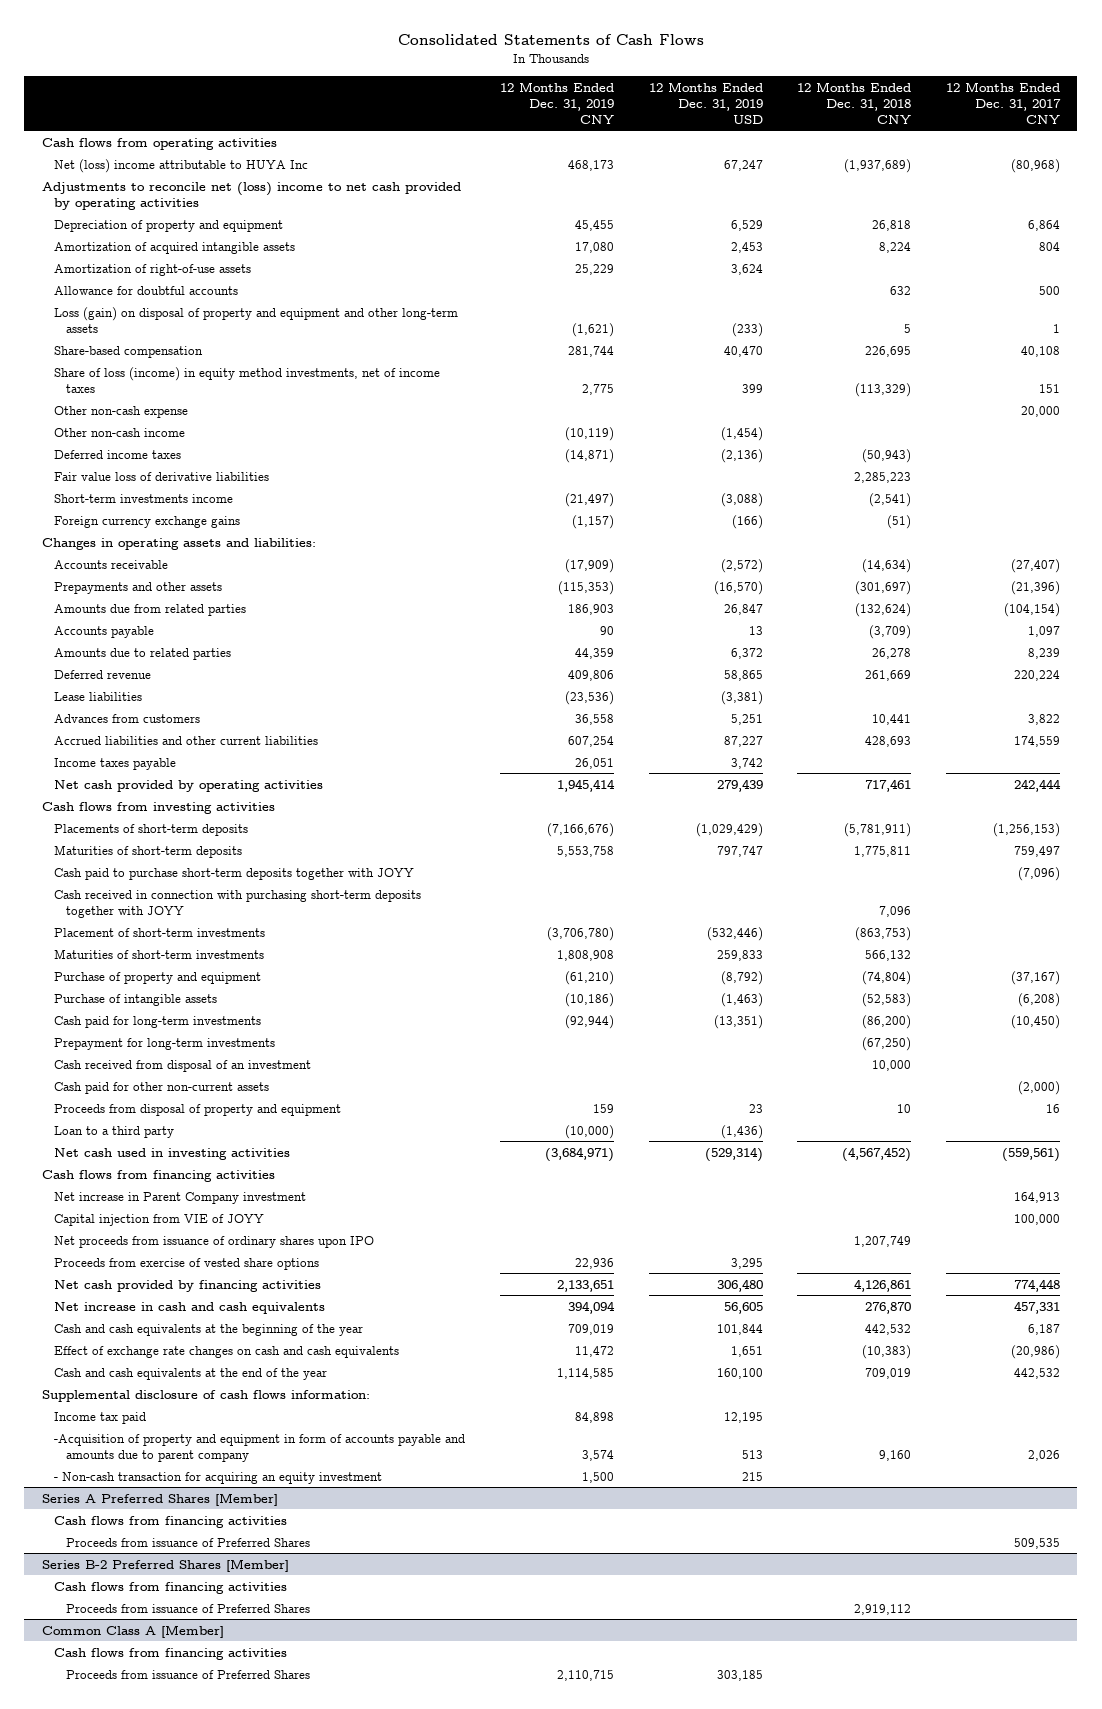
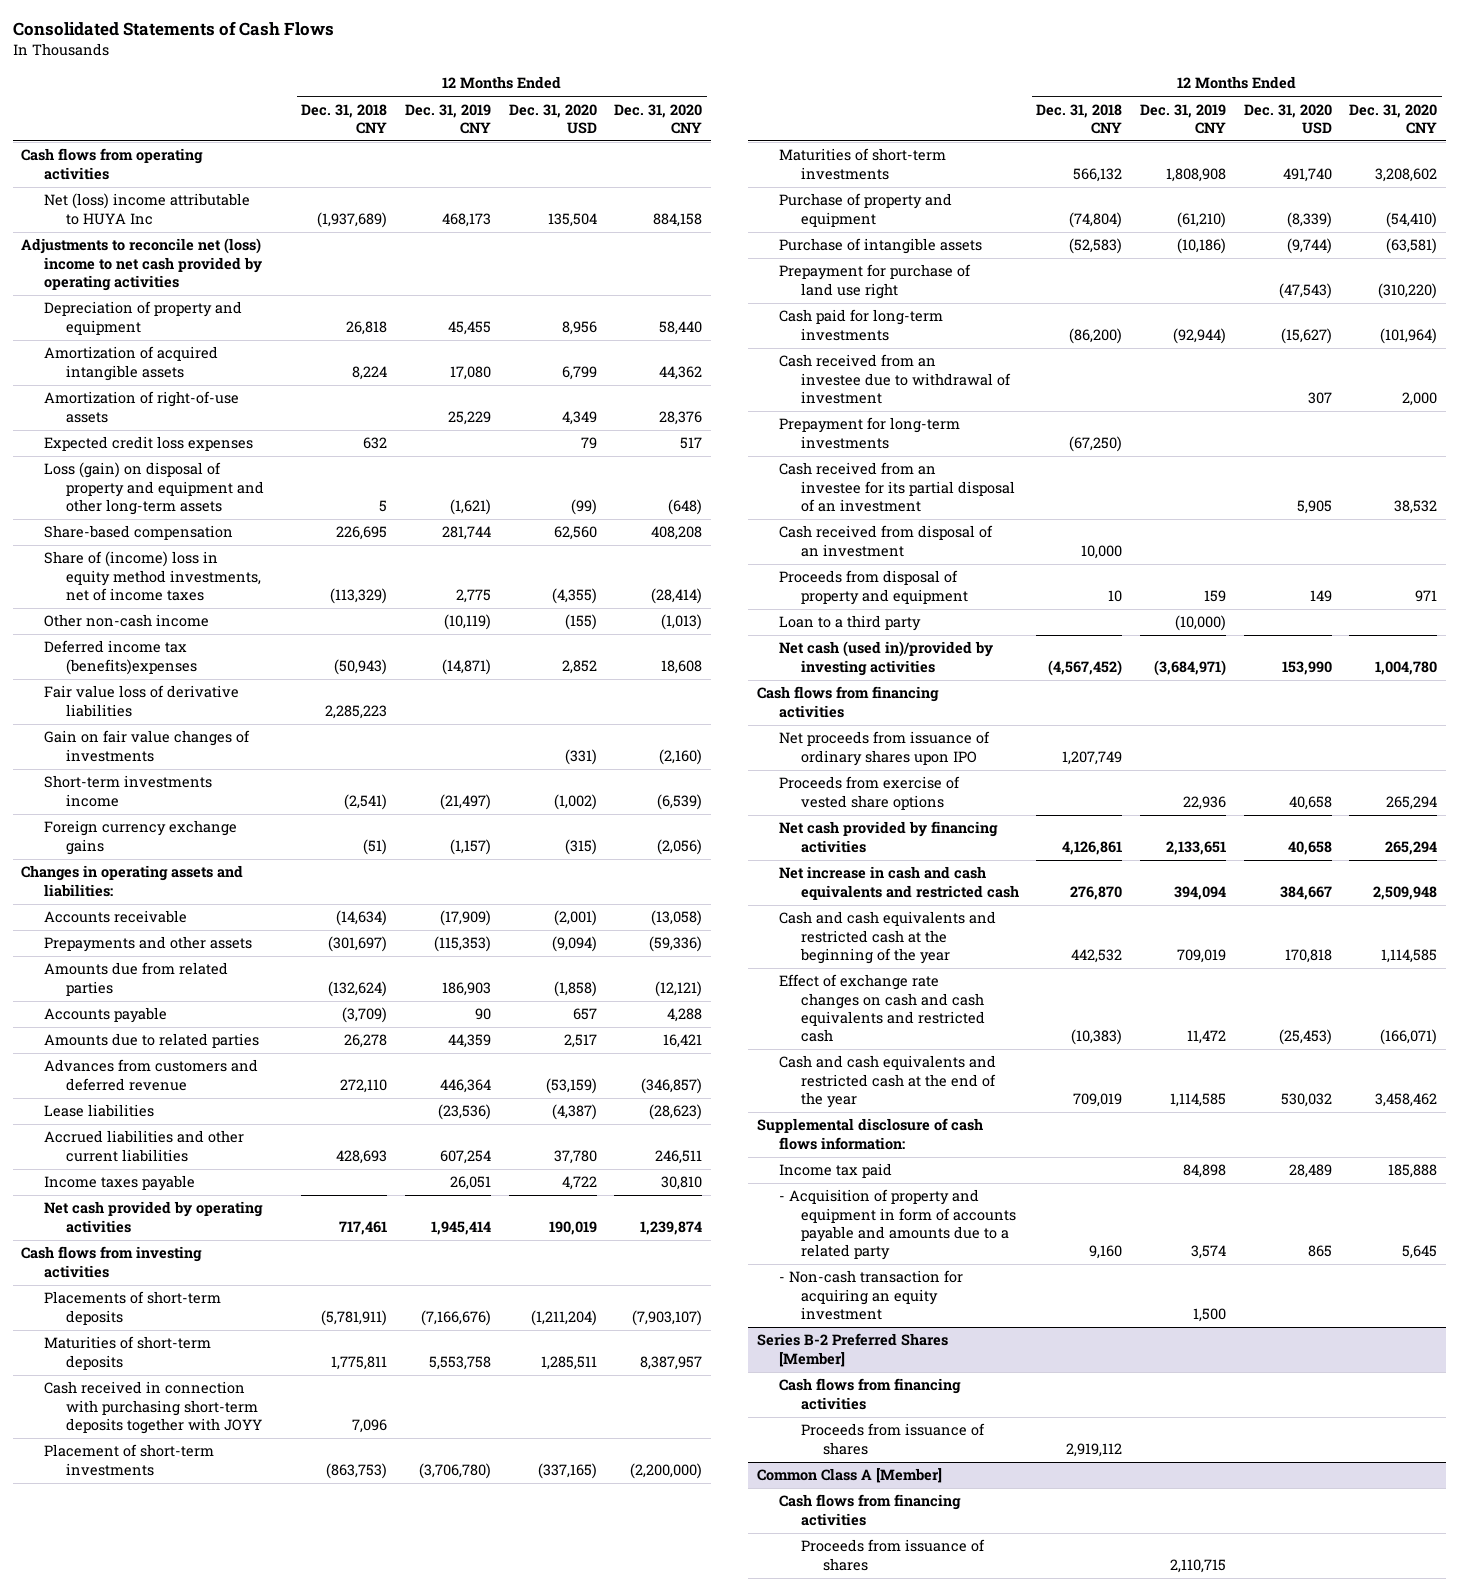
- | 12 Months Ended Dec. 31, 2019 CNY | 12 Months Ended Dec. 31, 2019 USD | 12 Months Ended Dec. 31, 2018 CNY | 12 Months Ended Dec. 31, 2017 CNY
+ | 12 Months Ended Dec. 31, 2018 CNY | 12 Months Ended Dec. 31, 2019 CNY | 12 Months Ended Dec. 31, 2020 USD | 12 Months Ended Dec. 31, 2020 CNY
- Allowance for doubtful accounts | | | 632 | 500
+ Expected credit loss expenses | 632 | | 79 | 517
- Share of loss (income) in equity method investments, net of income taxes | 2,775 | 399 | (113,329) | 151
- Other non-cash expense | | | | 20,000
+ Share of (income) loss in equity method investments, net of income taxes | (113,329) | 2,775 | (4,355) | (28,414)
- Deferred income taxes | (14,871) | (2,136) | (50,943) |
+ Deferred income tax (benefits)expenses | (50,943) | (14,871) | 2,852 | 18,608
+ Gain on fair value changes of investments | | | (331) | (2,160)
- Deferred revenue | 409,806 | 58,865 | 261,669 | 220,224
+ Advances from customers and deferred revenue | 272,110 | 446,364 | (53,159) | (346,857)
- Advances from customers | 36,558 | 5,251 | 10,441 | 3,822
- Cash paid to purchase short-term deposits together with JOYY | | | | (7,096)
+ Prepayment for purchase of land use right | | | (47,543) | (310,220)
+ Cash received from an investee due to withdrawal of investment | | | 307 | 2,000
+ Cash received from an investee for its partial disposal of an investment | | | 5,905 | 38,532
- Cash paid for other non-current assets | | | | (2,000)
- Net cash used in investing activities | (3,684,971) | (529,314) | (4,567,452) | (559,561)
+ Net cash (used in)/provided by investing activities | (4,567,452) | (3,684,971) | 153,990 | 1,004,780
- Net increase in Parent Company investment | | | | 164,913
- Capital injection from VIE of JOYY | | | | 100,000
- Net increase in cash and cash equivalents | 394,094 | 56,605 | 276,870 | 457,331
- Cash and cash equivalents at the beginning of the year | 709,019 | 101,844 | 442,532 | 6,187
- Effect of exchange rate changes on cash and cash equivalents | 11,472 | 1,651 | (10,383) | (20,986)
- Cash and cash equivalents at the end of the year | 1,114,585 | 160,100 | 709,019 | 442,532
+ Net increase in cash and cash equivalents and restricted cash | 276,870 | 394,094 | 384,667 | 2,509,948
+ Cash and cash equivalents and restricted cash at the beginning of the year | 442,532 | 709,019 | 170,818 | 1,114,585
+ Effect of exchange rate changes on cash and cash equivalents and restricted cash | (10,383) | 11,472 | (25,453) | (166,071)
+ Cash and cash equivalents and restricted cash at the end of the year | 709,019 | 1,114,585 | 530,032 | 3,458,462
- -Acquisition of property and equipment in form of accounts payable and amounts due to parent company | 3,574 | 513 | 9,160 | 2,026
+ - Acquisition of property and equipment in form of accounts payable and amounts due to a related party | 9,160 | 3,574 | 865 | 5,645
- Series A Preferred Shares [Member]
- Cash flows from financing activities
- Proceeds from issuance of Preferred Shares | | | | 509,535
@ Series B-2 Preferred Shares [Member]
- Proceeds from issuance of Preferred Shares | | | 2,919,112 |
+ Proceeds from issuance of shares | 2,919,112 | | |
@ Common Class A [Member]
- Proceeds from issuance of Preferred Shares | 2,110,715 | 303,185 | |
+ Proceeds from issuance of shares | | 2,110,715 | |

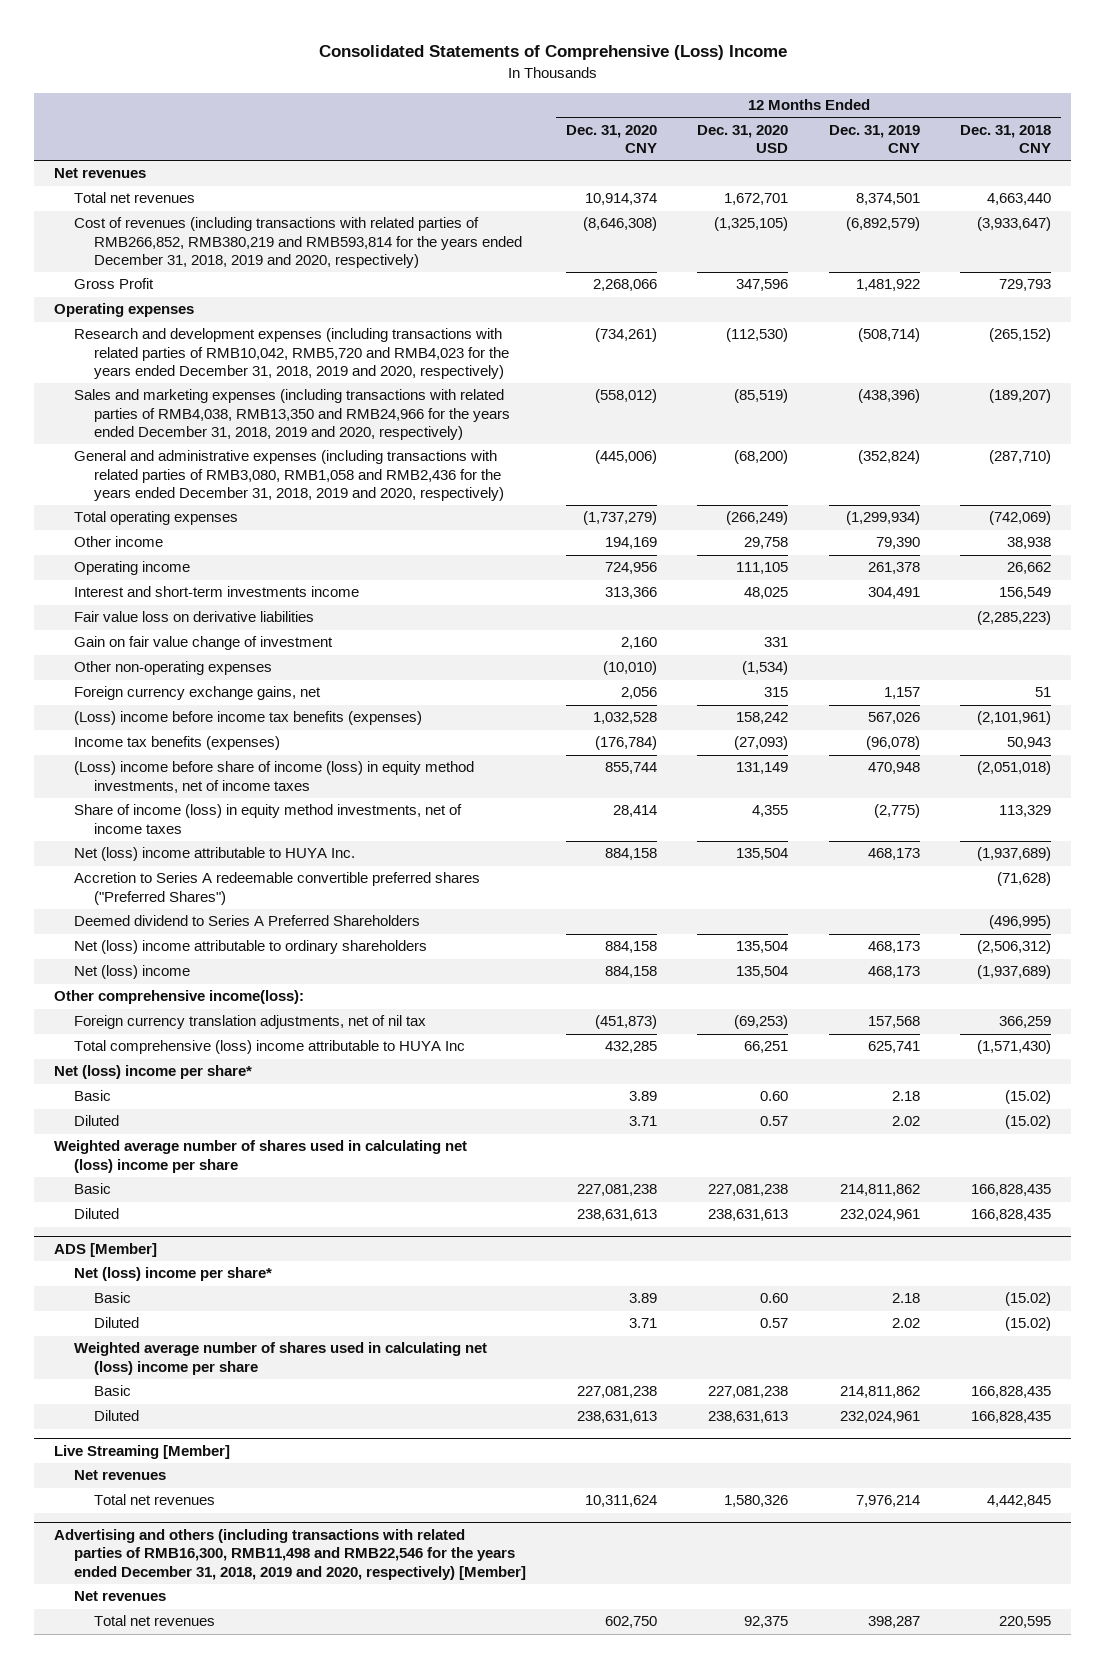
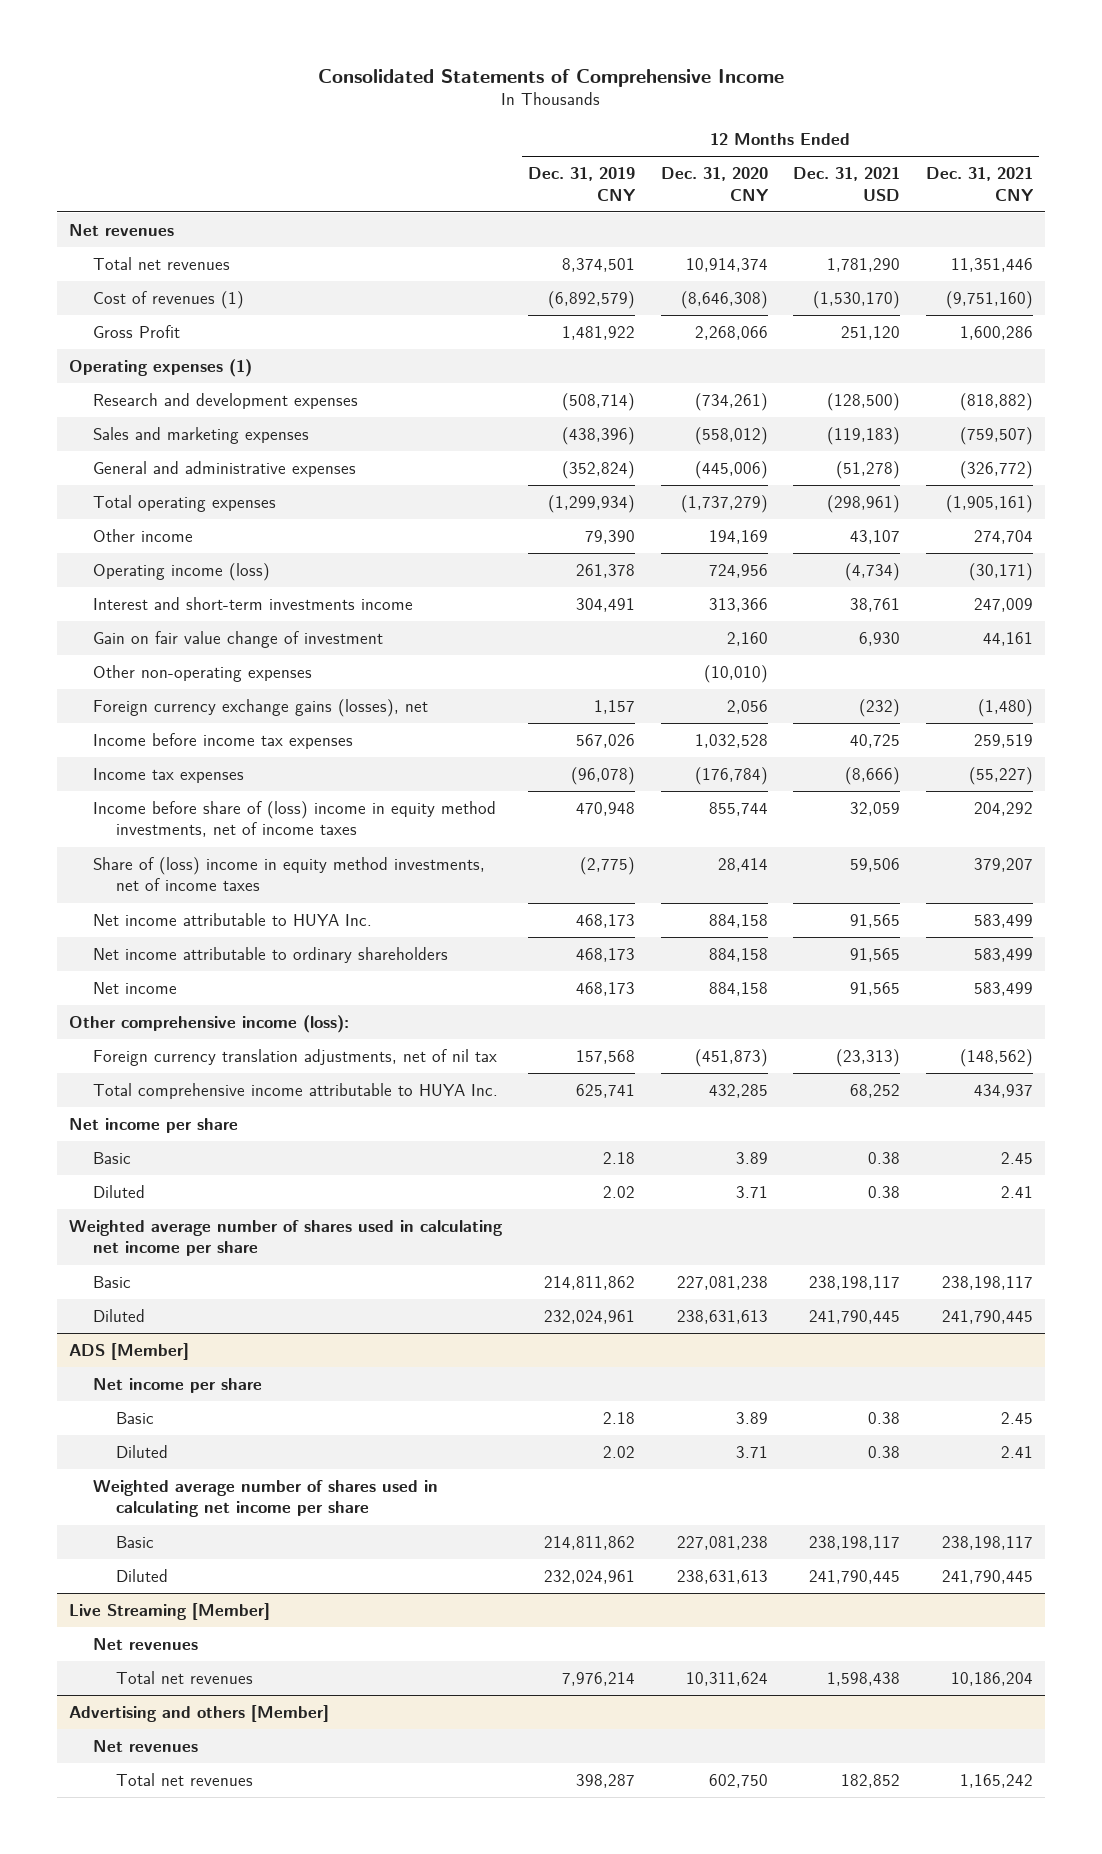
- Consolidated Statements of Comprehensive (Loss) Income
+ Consolidated Statements of Comprehensive Income
- | 12 Months Ended Dec. 31, 2020 CNY | 12 Months Ended Dec. 31, 2020 USD | 12 Months Ended Dec. 31, 2019 CNY | 12 Months Ended Dec. 31, 2018 CNY
+ | 12 Months Ended Dec. 31, 2019 CNY | 12 Months Ended Dec. 31, 2020 CNY | 12 Months Ended Dec. 31, 2021 USD | 12 Months Ended Dec. 31, 2021 CNY
- Cost of revenues (including transactions with related parties of RMB266,852, RMB380,219 and RMB593,814 for the years ended December 31, 2018, 2019 and 2020, respectively) | (8,646,308) | (1,325,105) | (6,892,579) | (3,933,647)
+ Cost of revenues (1) | (6,892,579) | (8,646,308) | (1,530,170) | (9,751,160)
- Operating expenses
- Research and development expenses (including transactions with related parties of RMB10,042, RMB5,720 and RMB4,023 for the years ended December 31, 2018, 2019 and 2020, respectively) | (734,261) | (112,530) | (508,714) | (265,152)
- Sales and marketing expenses (including transactions with related parties of RMB4,038, RMB13,350 and RMB24,966 for the years ended December 31, 2018, 2019 and 2020, respectively) | (558,012) | (85,519) | (438,396) | (189,207)
- General and administrative expenses (including transactions with related parties of RMB3,080, RMB1,058 and RMB2,436 for the years ended December 31, 2018, 2019 and 2020, respectively) | (445,006) | (68,200) | (352,824) | (287,710)
+ Operating expenses (1)
+ Research and development expenses | (508,714) | (734,261) | (128,500) | (818,882)
+ Sales and marketing expenses | (438,396) | (558,012) | (119,183) | (759,507)
+ General and administrative expenses | (352,824) | (445,006) | (51,278) | (326,772)
- Operating income | 724,956 | 111,105 | 261,378 | 26,662
+ Operating income (loss) | 261,378 | 724,956 | (4,734) | (30,171)
- Fair value loss on derivative liabilities | | | | (2,285,223)
- Foreign currency exchange gains, net | 2,056 | 315 | 1,157 | 51
- (Loss) income before income tax benefits (expenses) | 1,032,528 | 158,242 | 567,026 | (2,101,961)
- Income tax benefits (expenses) | (176,784) | (27,093) | (96,078) | 50,943
- (Loss) income before share of income (loss) in equity method investments, net of income taxes | 855,744 | 131,149 | 470,948 | (2,051,018)
- Share of income (loss) in equity method investments, net of income taxes | 28,414 | 4,355 | (2,775) | 113,329
- Net (loss) income attributable to HUYA Inc. | 884,158 | 135,504 | 468,173 | (1,937,689)
- Accretion to Series A redeemable convertible preferred shares ("Preferred Shares") | | | | (71,628)
- Deemed dividend to Series A Preferred Shareholders | | | | (496,995)
- Net (loss) income attributable to ordinary shareholders | 884,158 | 135,504 | 468,173 | (2,506,312)
- Net (loss) income | 884,158 | 135,504 | 468,173 | (1,937,689)
- Other comprehensive income(loss):
+ Foreign currency exchange gains (losses), net | 1,157 | 2,056 | (232) | (1,480)
+ Income before income tax expenses | 567,026 | 1,032,528 | 40,725 | 259,519
+ Income tax expenses | (96,078) | (176,784) | (8,666) | (55,227)
+ Income before share of (loss) income in equity method investments, net of income taxes | 470,948 | 855,744 | 32,059 | 204,292
+ Share of (loss) income in equity method investments, net of income taxes | (2,775) | 28,414 | 59,506 | 379,207
+ Net income attributable to HUYA Inc. | 468,173 | 884,158 | 91,565 | 583,499
+ Net income attributable to ordinary shareholders | 468,173 | 884,158 | 91,565 | 583,499
+ Net income | 468,173 | 884,158 | 91,565 | 583,499
+ Other comprehensive income (loss):
- Total comprehensive (loss) income attributable to HUYA Inc | 432,285 | 66,251 | 625,741 | (1,571,430)
- Net (loss) income per share*
+ Total comprehensive income attributable to HUYA Inc. | 625,741 | 432,285 | 68,252 | 434,937
+ Net income per share
- Weighted average number of shares used in calculating net (loss) income per share
+ Weighted average number of shares used in calculating net income per share
@ ADS [Member]
- Net (loss) income per share*
+ Net income per share
- Weighted average number of shares used in calculating net (loss) income per share
+ Weighted average number of shares used in calculating net income per share
- Advertising and others (including transactions with related parties of RMB16,300, RMB11,498 and RMB22,546 for the years ended December 31, 2018, 2019 and 2020, respectively) [Member]
+ Advertising and others [Member]

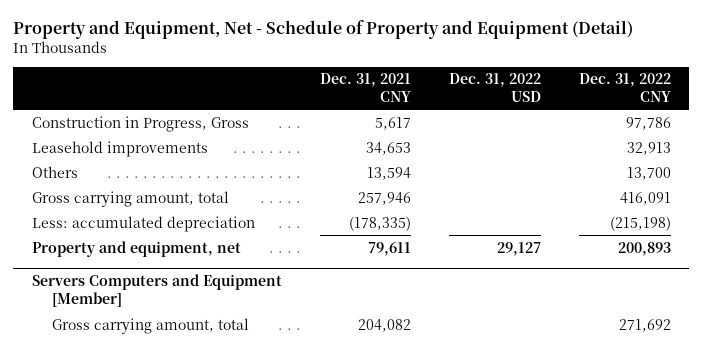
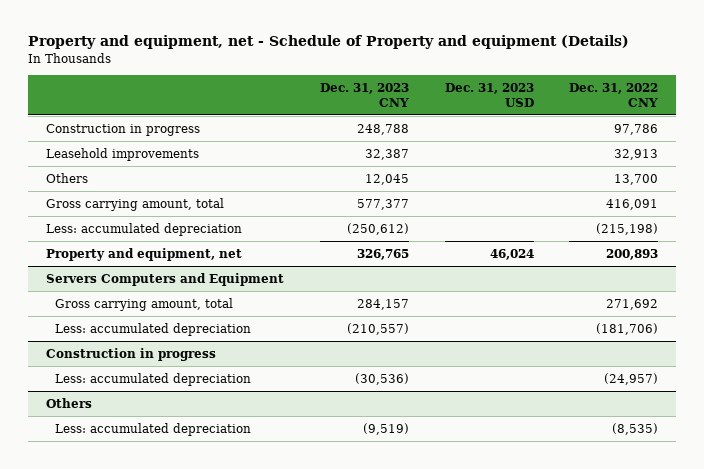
- Property and Equipment, Net - Schedule of Property and Equipment (Detail)
+ Property and equipment, net - Schedule of Property and equipment (Details)
- | Dec. 31, 2021 CNY | Dec. 31, 2022 USD | Dec. 31, 2022 CNY
+ | Dec. 31, 2023 CNY | Dec. 31, 2023 USD | Dec. 31, 2022 CNY
- Construction in Progress, Gross | 5,617 | | 97,786
+ Construction in progress | 248,788 | | 97,786
- Servers Computers and Equipment [Member]
+ Servers Computers and Equipment
+ Less: accumulated depreciation | (210,557) | | (181,706)
+ Construction in progress
+ Less: accumulated depreciation | (30,536) | | (24,957)
+ Others
+ Less: accumulated depreciation | (9,519) | | (8,535)

